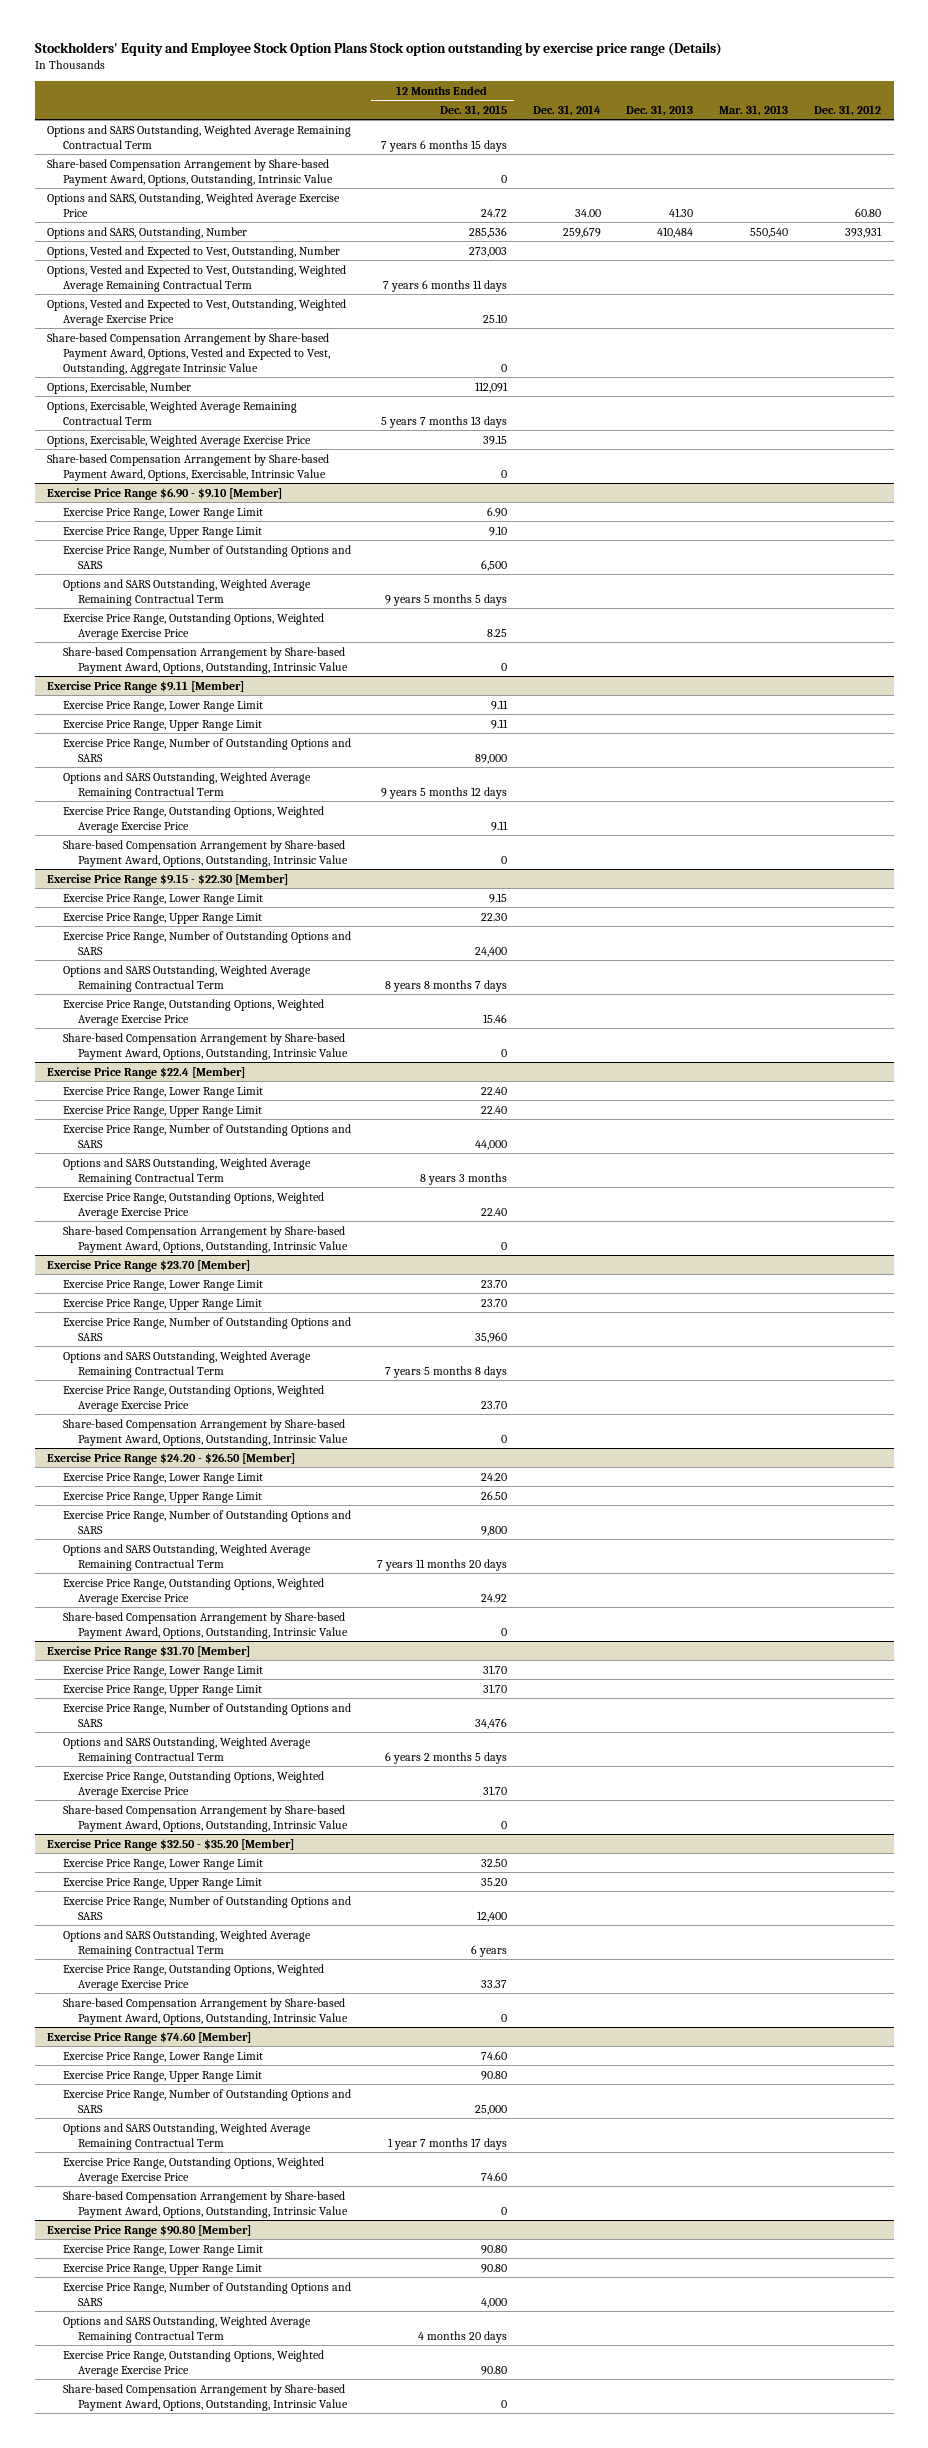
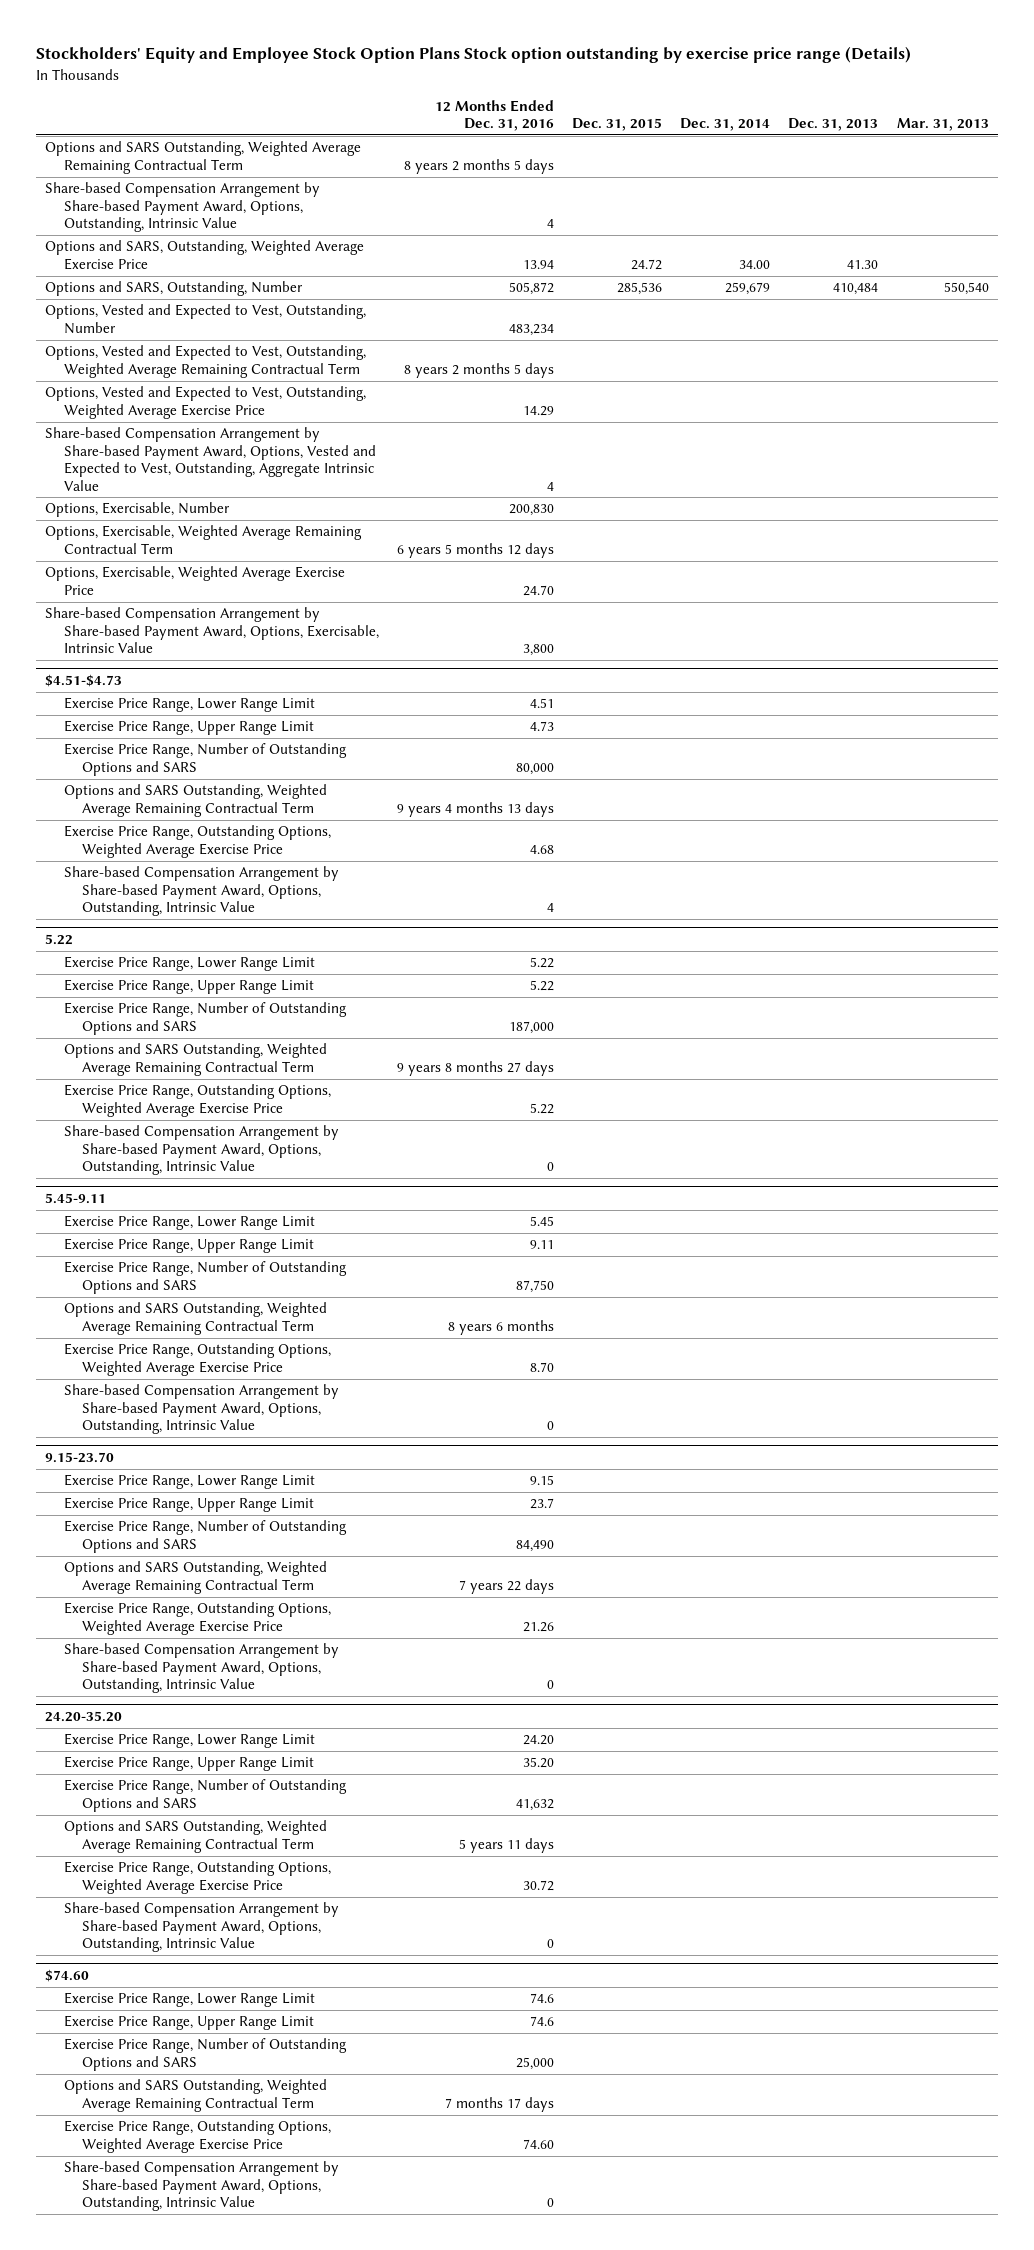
- | 12 Months Ended Dec. 31, 2015 | Dec. 31, 2014 | Dec. 31, 2013 | Mar. 31, 2013 | Dec. 31, 2012
+ | 12 Months Ended Dec. 31, 2016 | Dec. 31, 2015 | Dec. 31, 2014 | Dec. 31, 2013 | Mar. 31, 2013
- Exercise Price Range $6.90 - $9.10 [Member]
+ $4.51-$4.73
- Exercise Price Range $9.11 [Member]
+ 5.22
- Exercise Price Range $9.15 - $22.30 [Member]
+ 5.45-9.11
- Exercise Price Range $22.4 [Member]
+ 9.15-23.70
- Exercise Price Range $23.70 [Member]
+ 24.20-35.20
- Exercise Price Range $24.20 - $26.50 [Member]
+ $74.60
- Exercise Price Range $31.70 [Member]
- Exercise Price Range, Lower Range Limit | 31.70 | | | |
- Exercise Price Range, Upper Range Limit | 31.70 | | | |
- Exercise Price Range, Number of Outstanding Options and SARS | 34,476 | | | |
- Options and SARS Outstanding, Weighted Average Remaining Contractual Term | 6 years 2 months 5 days | | | |
- Exercise Price Range, Outstanding Options, Weighted Average Exercise Price | 31.70 | | | |
- Share-based Compensation Arrangement by Share-based Payment Award, Options, Outstanding, Intrinsic Value | 0 | | | |
- Exercise Price Range $32.50 - $35.20 [Member]
- Exercise Price Range, Lower Range Limit | 32.50 | | | |
- Exercise Price Range, Upper Range Limit | 35.20 | | | |
- Exercise Price Range, Number of Outstanding Options and SARS | 12,400 | | | |
- Options and SARS Outstanding, Weighted Average Remaining Contractual Term | 6 years | | | |
- Exercise Price Range, Outstanding Options, Weighted Average Exercise Price | 33.37 | | | |
- Share-based Compensation Arrangement by Share-based Payment Award, Options, Outstanding, Intrinsic Value | 0 | | | |
- Exercise Price Range $74.60 [Member]
- Exercise Price Range, Lower Range Limit | 74.60 | | | |
- Exercise Price Range, Upper Range Limit | 90.80 | | | |
- Exercise Price Range, Number of Outstanding Options and SARS | 25,000 | | | |
- Options and SARS Outstanding, Weighted Average Remaining Contractual Term | 1 year 7 months 17 days | | | |
- Exercise Price Range, Outstanding Options, Weighted Average Exercise Price | 74.60 | | | |
- Share-based Compensation Arrangement by Share-based Payment Award, Options, Outstanding, Intrinsic Value | 0 | | | |
- Exercise Price Range $90.80 [Member]
- Exercise Price Range, Lower Range Limit | 90.80 | | | |
- Exercise Price Range, Upper Range Limit | 90.80 | | | |
- Exercise Price Range, Number of Outstanding Options and SARS | 4,000 | | | |
- Options and SARS Outstanding, Weighted Average Remaining Contractual Term | 4 months 20 days | | | |
- Exercise Price Range, Outstanding Options, Weighted Average Exercise Price | 90.80 | | | |
- Share-based Compensation Arrangement by Share-based Payment Award, Options, Outstanding, Intrinsic Value | 0 | | | |

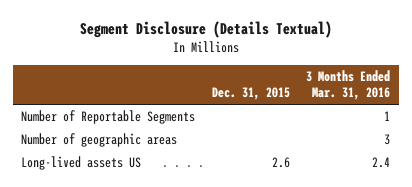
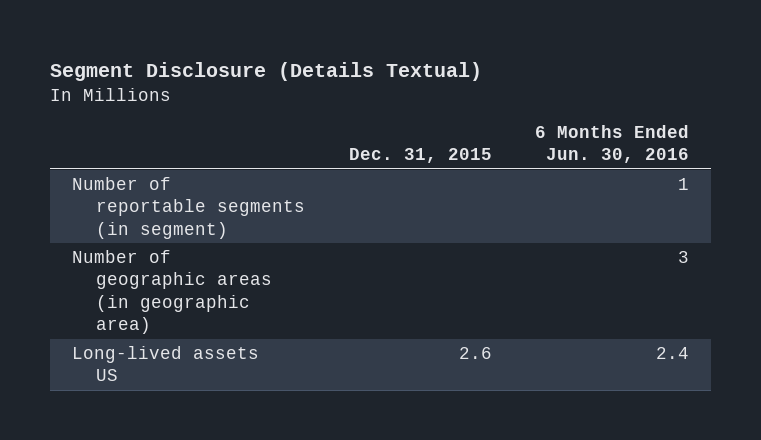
- | Dec. 31, 2015 | 3 Months Ended Mar. 31, 2016
+ | Dec. 31, 2015 | 6 Months Ended Jun. 30, 2016
- Number of Reportable Segments | | 1
- Number of geographic areas | | 3
+ Number of reportable segments (in segment) | | 1
+ Number of geographic areas (in geographic area) | | 3

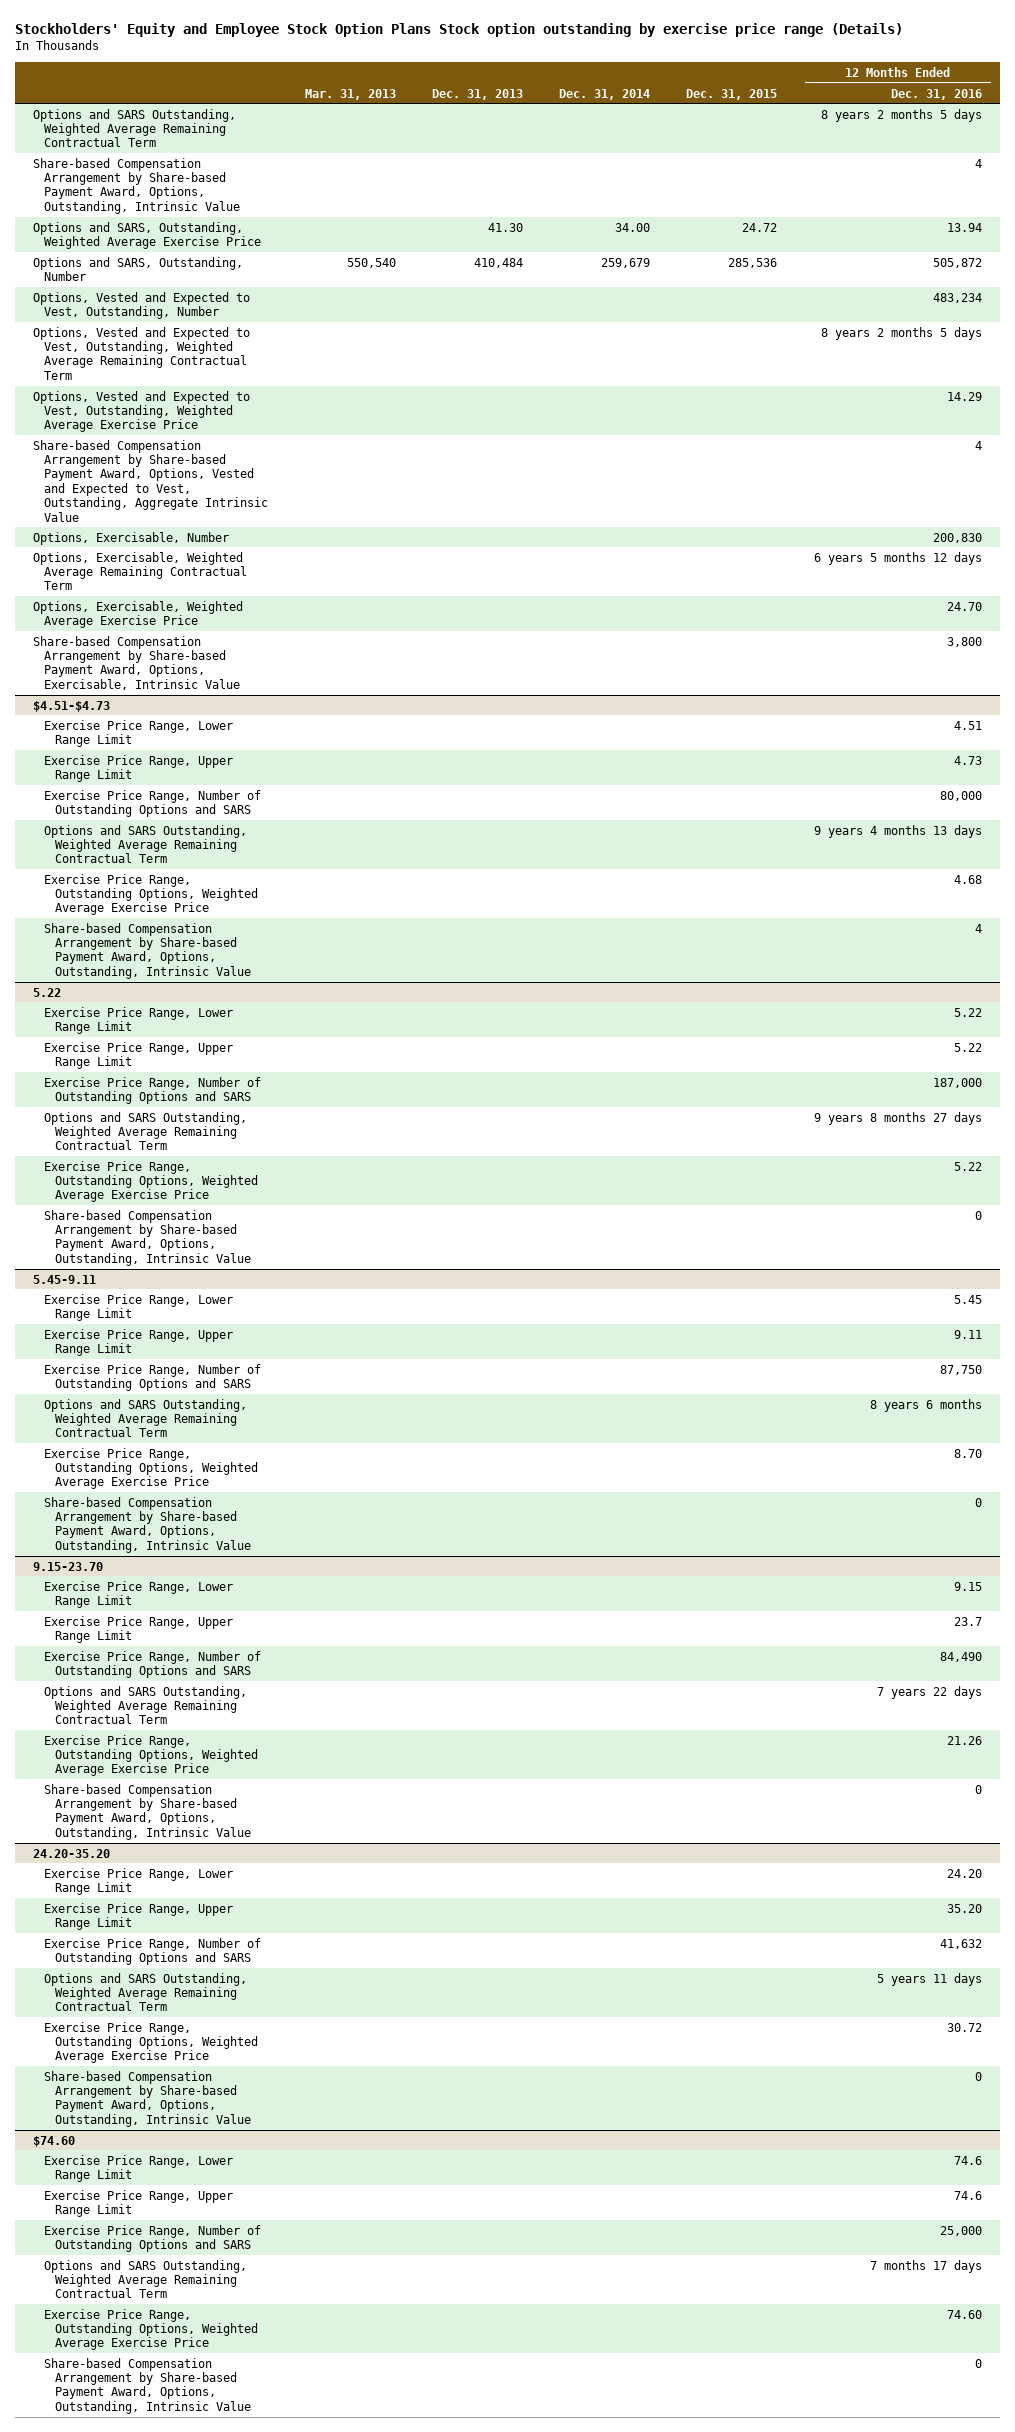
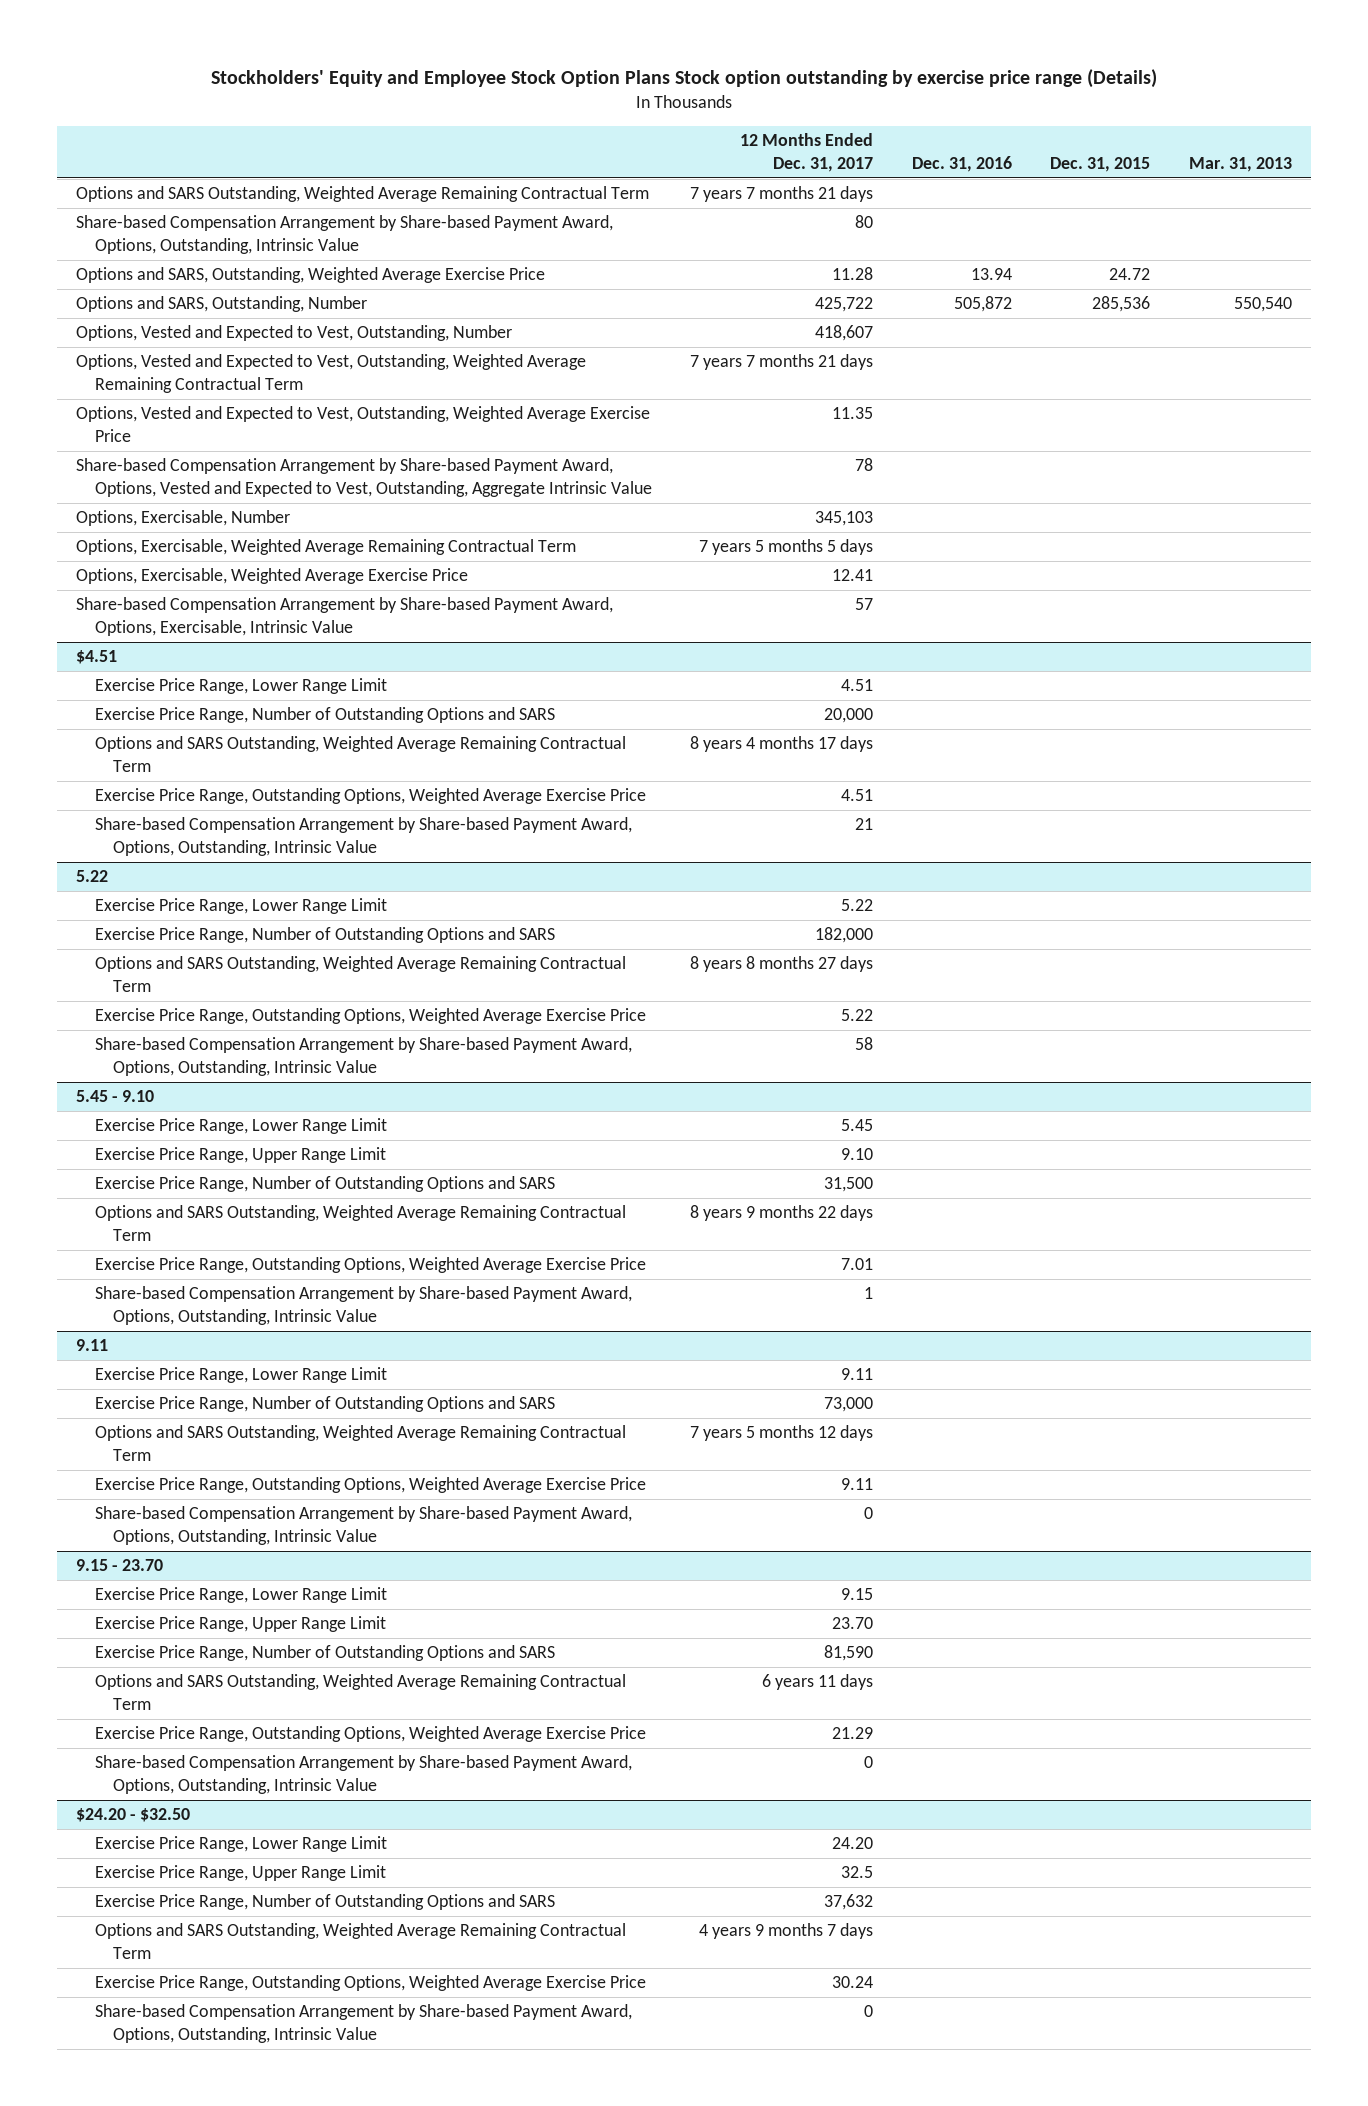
- | Mar. 31, 2013 | Dec. 31, 2013 | Dec. 31, 2014 | Dec. 31, 2015 | 12 Months Ended Dec. 31, 2016
+ | 12 Months Ended Dec. 31, 2017 | Dec. 31, 2016 | Dec. 31, 2015 | Mar. 31, 2013
- $4.51-$4.73
+ $4.51
- Exercise Price Range, Upper Range Limit | | | | | 4.73
@ 5.22
- Exercise Price Range, Upper Range Limit | | | | | 5.22
- 5.45-9.11
+ 5.45 - 9.10
- 9.15-23.70
+ 9.11
- Exercise Price Range, Upper Range Limit | | | | | 23.7
- 24.20-35.20
+ 9.15 - 23.70
- $74.60
+ $24.20 - $32.50

